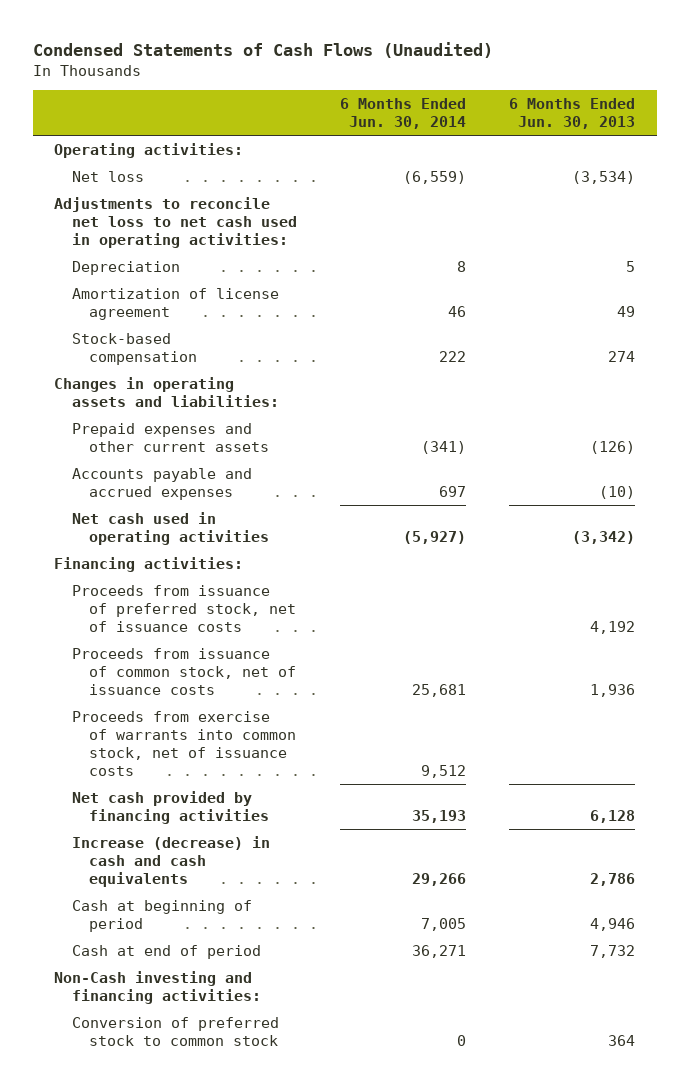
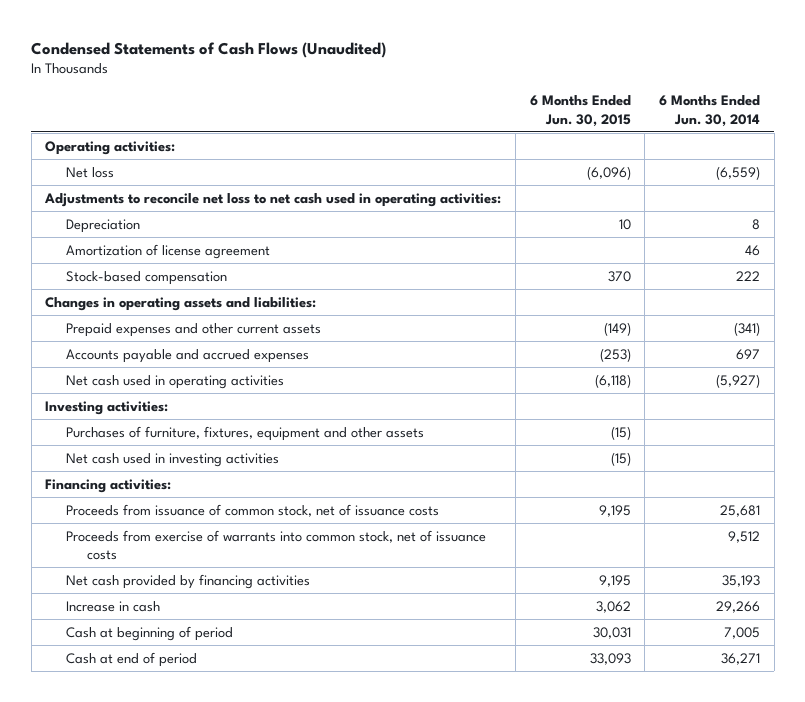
- | 6 Months Ended Jun. 30, 2014 | 6 Months Ended Jun. 30, 2013
+ | 6 Months Ended Jun. 30, 2015 | 6 Months Ended Jun. 30, 2014
+ Investing activities:
+ Purchases of furniture, fixtures, equipment and other assets | (15) |
+ Net cash used in investing activities | (15) |
- Proceeds from issuance of preferred stock, net of issuance costs | | 4,192
- Increase (decrease) in cash and cash equivalents | 29,266 | 2,786
+ Increase in cash | 3,062 | 29,266
- Non-Cash investing and financing activities:
- Conversion of preferred stock to common stock | 0 | 364

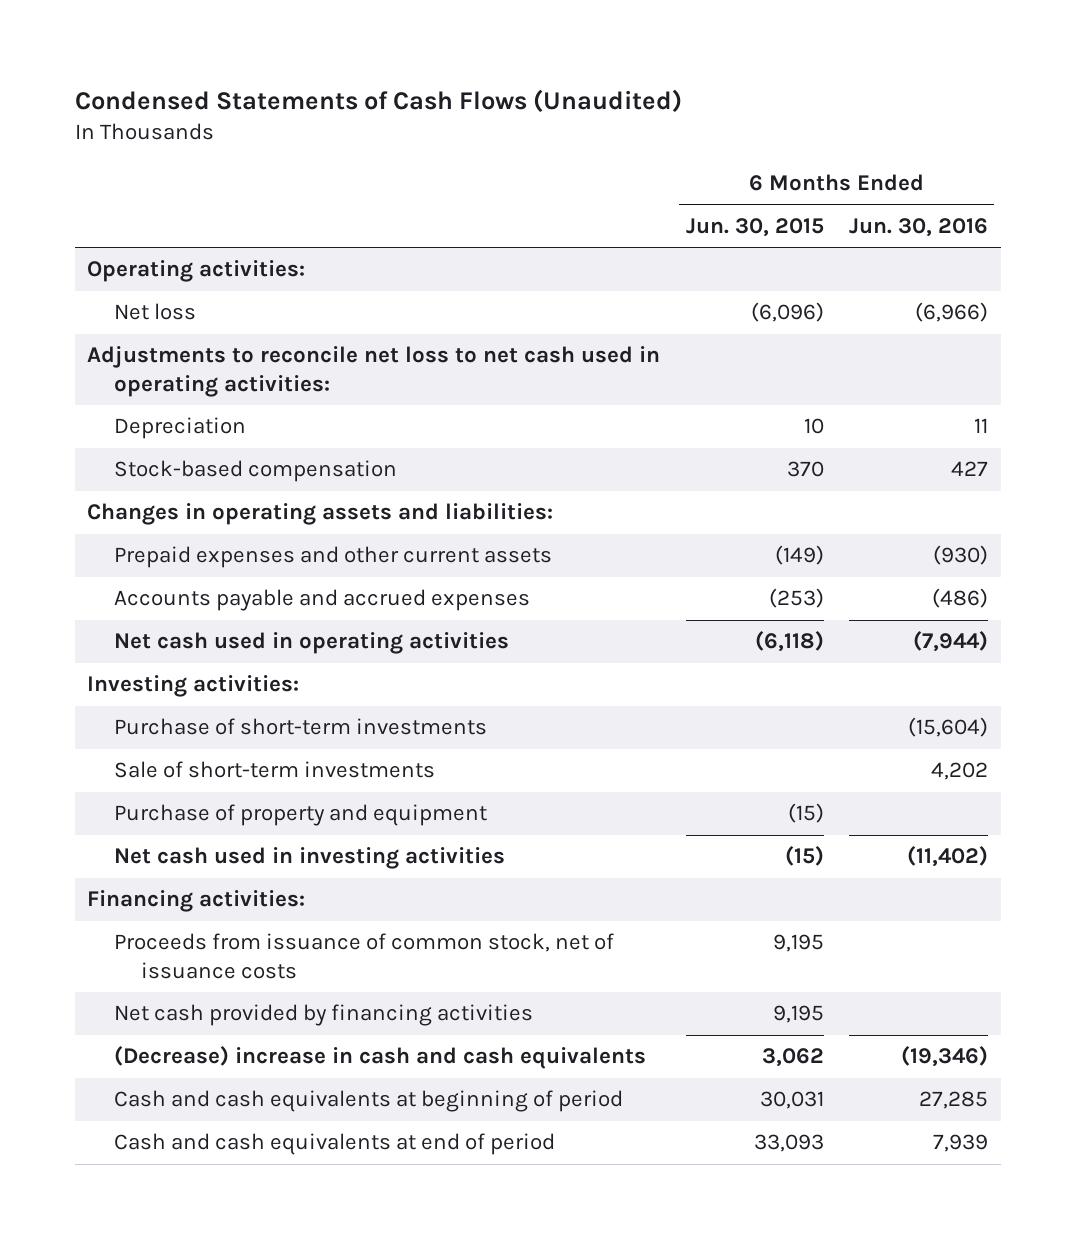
- | 6 Months Ended Jun. 30, 2015 | 6 Months Ended Jun. 30, 2014
+ | 6 Months Ended Jun. 30, 2015 | 6 Months Ended Jun. 30, 2016
- Amortization of license agreement | | 46
- Purchases of furniture, fixtures, equipment and other assets | (15) |
+ Purchase of short-term investments | | (15,604)
+ Sale of short-term investments | | 4,202
+ Purchase of property and equipment | (15) |
- Proceeds from exercise of warrants into common stock, net of issuance costs | | 9,512
- Increase in cash | 3,062 | 29,266
- Cash at beginning of period | 30,031 | 7,005
- Cash at end of period | 33,093 | 36,271
+ (Decrease) increase in cash and cash equivalents | 3,062 | (19,346)
+ Cash and cash equivalents at beginning of period | 30,031 | 27,285
+ Cash and cash equivalents at end of period | 33,093 | 7,939

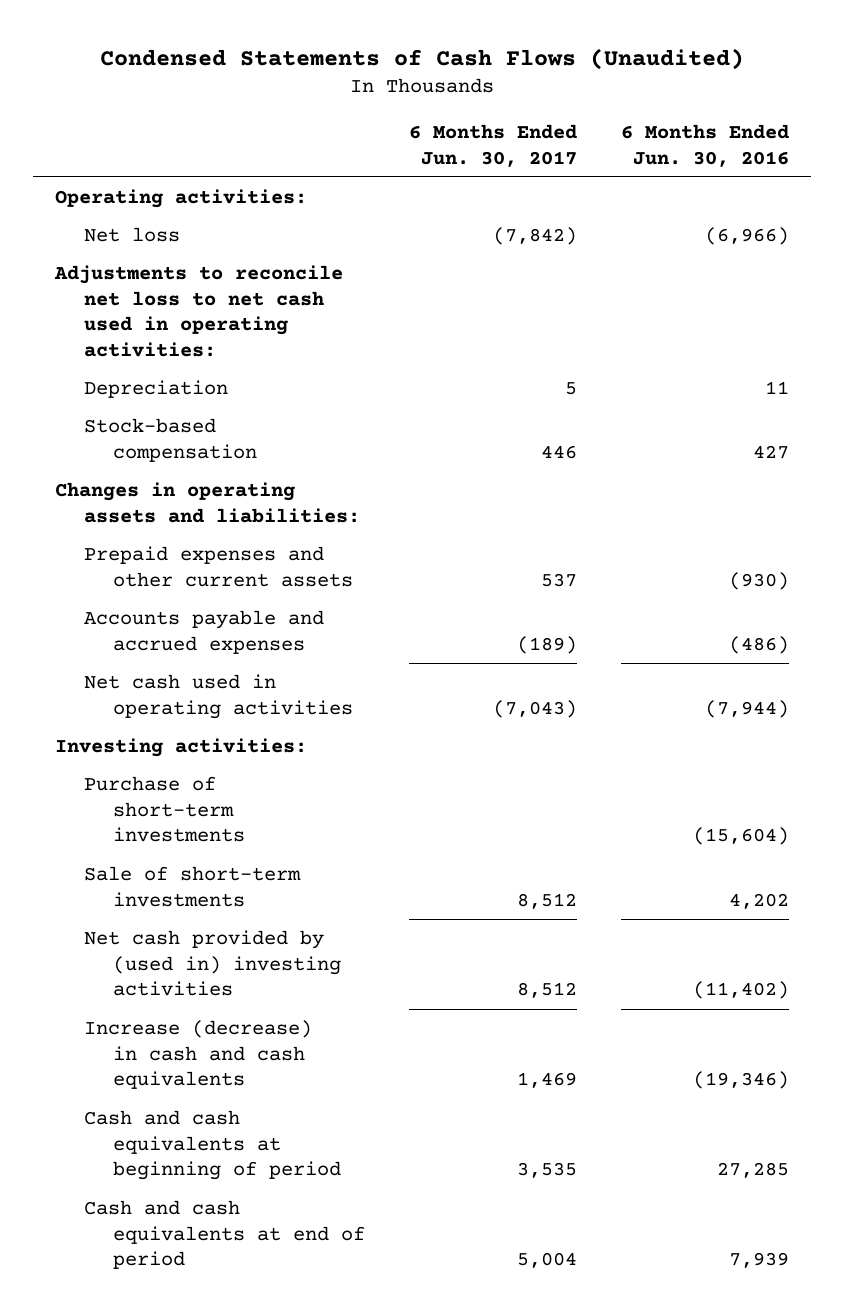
- | 6 Months Ended Jun. 30, 2015 | 6 Months Ended Jun. 30, 2016
+ | 6 Months Ended Jun. 30, 2017 | 6 Months Ended Jun. 30, 2016
- Purchase of property and equipment | (15) |
- Net cash used in investing activities | (15) | (11,402)
- Financing activities:
- Proceeds from issuance of common stock, net of issuance costs | 9,195 |
- Net cash provided by financing activities | 9,195 |
- (Decrease) increase in cash and cash equivalents | 3,062 | (19,346)
+ Net cash provided by (used in) investing activities | 8,512 | (11,402)
+ Increase (decrease) in cash and cash equivalents | 1,469 | (19,346)

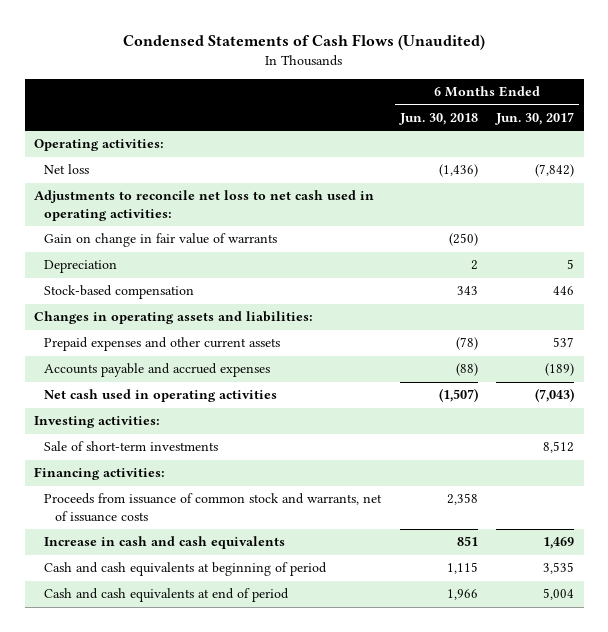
- | 6 Months Ended Jun. 30, 2017 | 6 Months Ended Jun. 30, 2016
+ | 6 Months Ended Jun. 30, 2018 | 6 Months Ended Jun. 30, 2017
+ Gain on change in fair value of warrants | (250) |
- Purchase of short-term investments | | (15,604)
- Net cash provided by (used in) investing activities | 8,512 | (11,402)
- Increase (decrease) in cash and cash equivalents | 1,469 | (19,346)
+ Financing activities:
+ Proceeds from issuance of common stock and warrants, net of issuance costs | 2,358 |
+ Increase in cash and cash equivalents | 851 | 1,469

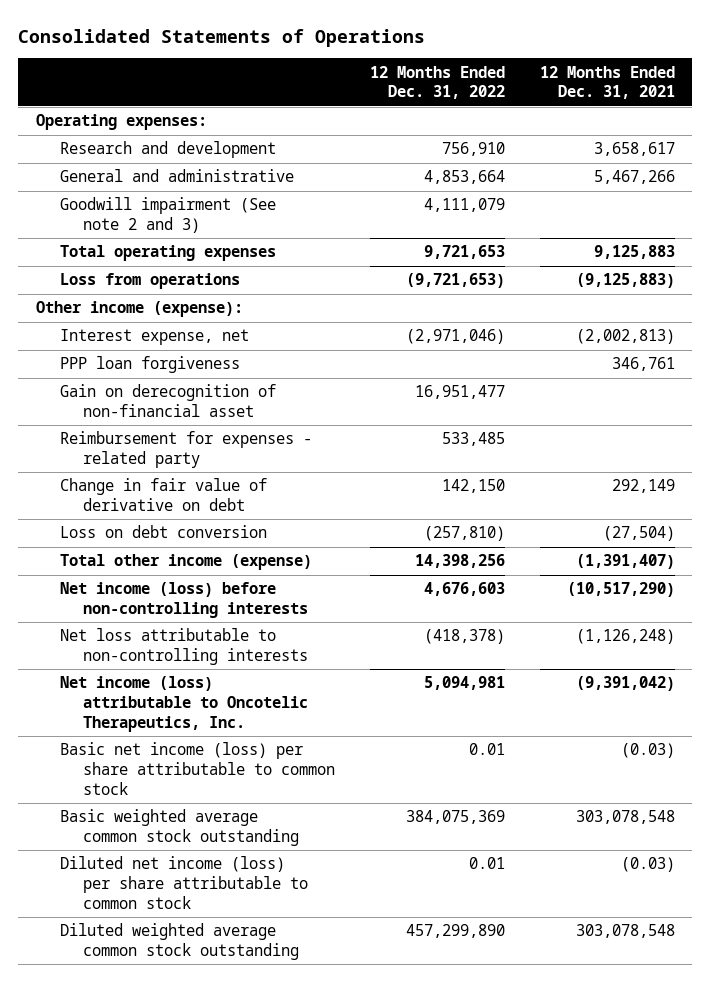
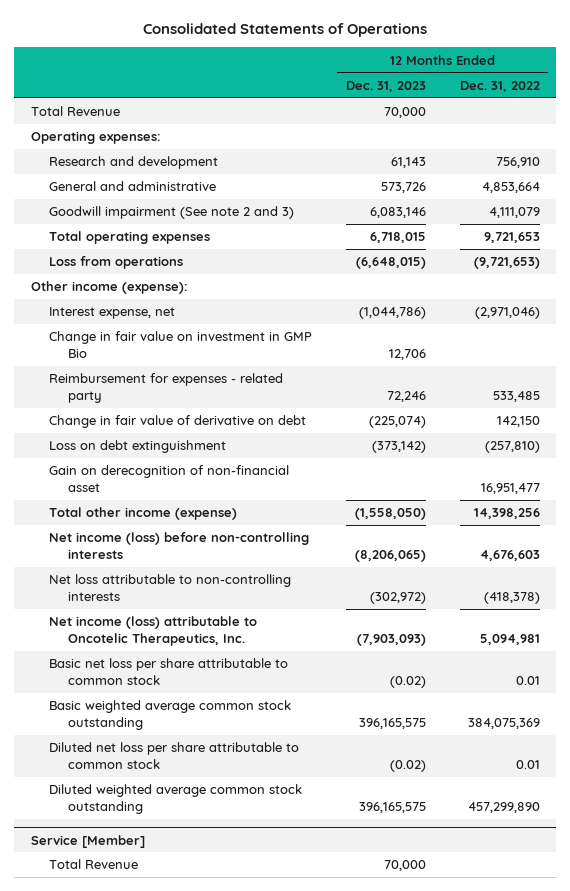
- | 12 Months Ended Dec. 31, 2022 | 12 Months Ended Dec. 31, 2021
+ | 12 Months Ended Dec. 31, 2023 | 12 Months Ended Dec. 31, 2022
+ Total Revenue | 70,000 |
- PPP loan forgiveness | | 346,761
+ Change in fair value on investment in GMP Bio | 12,706 |
- Loss on debt conversion | (257,810) | (27,504)
+ Loss on debt extinguishment | (373,142) | (257,810)
moved down: Gain on derecognition of non-financial asset | | 16,951,477
- Basic net income (loss) per share attributable to common stock | 0.01 | (0.03)
+ Basic net loss per share attributable to common stock | (0.02) | 0.01
- Diluted net income (loss) per share attributable to common stock | 0.01 | (0.03)
+ Diluted net loss per share attributable to common stock | (0.02) | 0.01
+ Service [Member]
+ Total Revenue | 70,000 |

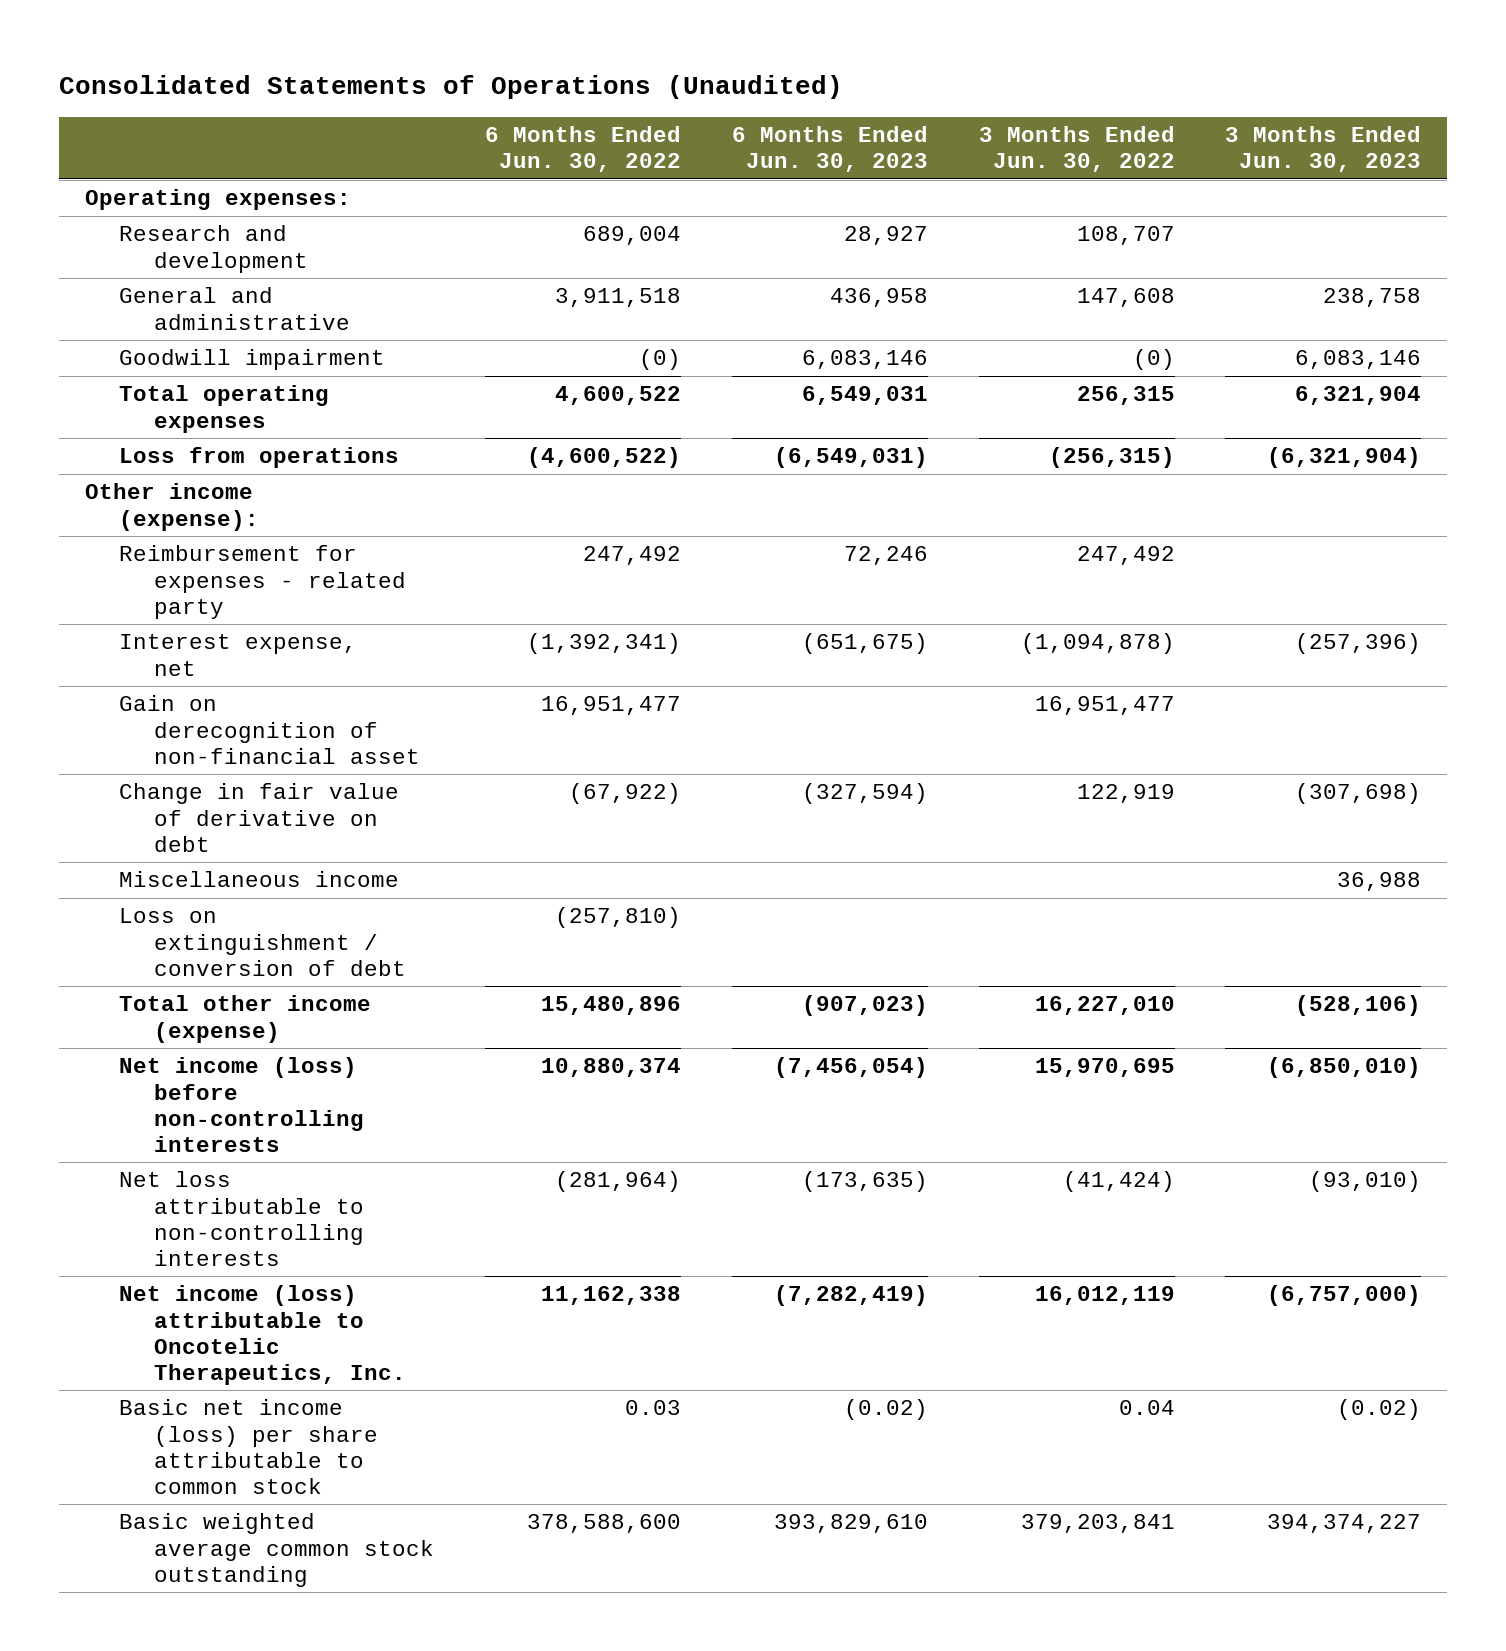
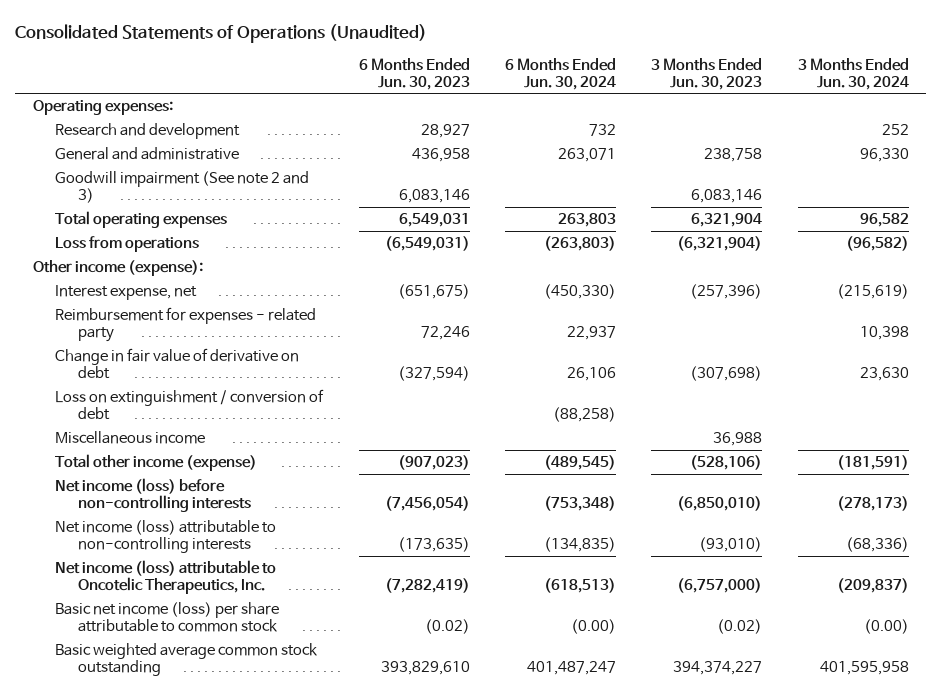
- | 6 Months Ended Jun. 30, 2022 | 6 Months Ended Jun. 30, 2023 | 3 Months Ended Jun. 30, 2022 | 3 Months Ended Jun. 30, 2023
+ | 6 Months Ended Jun. 30, 2023 | 6 Months Ended Jun. 30, 2024 | 3 Months Ended Jun. 30, 2023 | 3 Months Ended Jun. 30, 2024
- Goodwill impairment | (0) | 6,083,146 | (0) | 6,083,146
+ Goodwill impairment (See note 2 and 3) | 6,083,146 | | 6,083,146 |
- Gain on derecognition of non-financial asset | 16,951,477 | | 16,951,477 |
moved down: Reimbursement for expenses - related party | 72,246 | 22,937 | | 10,398
moved down: Miscellaneous income | | | 36,988 |
- Net loss attributable to non-controlling interests | (281,964) | (173,635) | (41,424) | (93,010)
+ Net income (loss) attributable to non-controlling interests | (173,635) | (134,835) | (93,010) | (68,336)

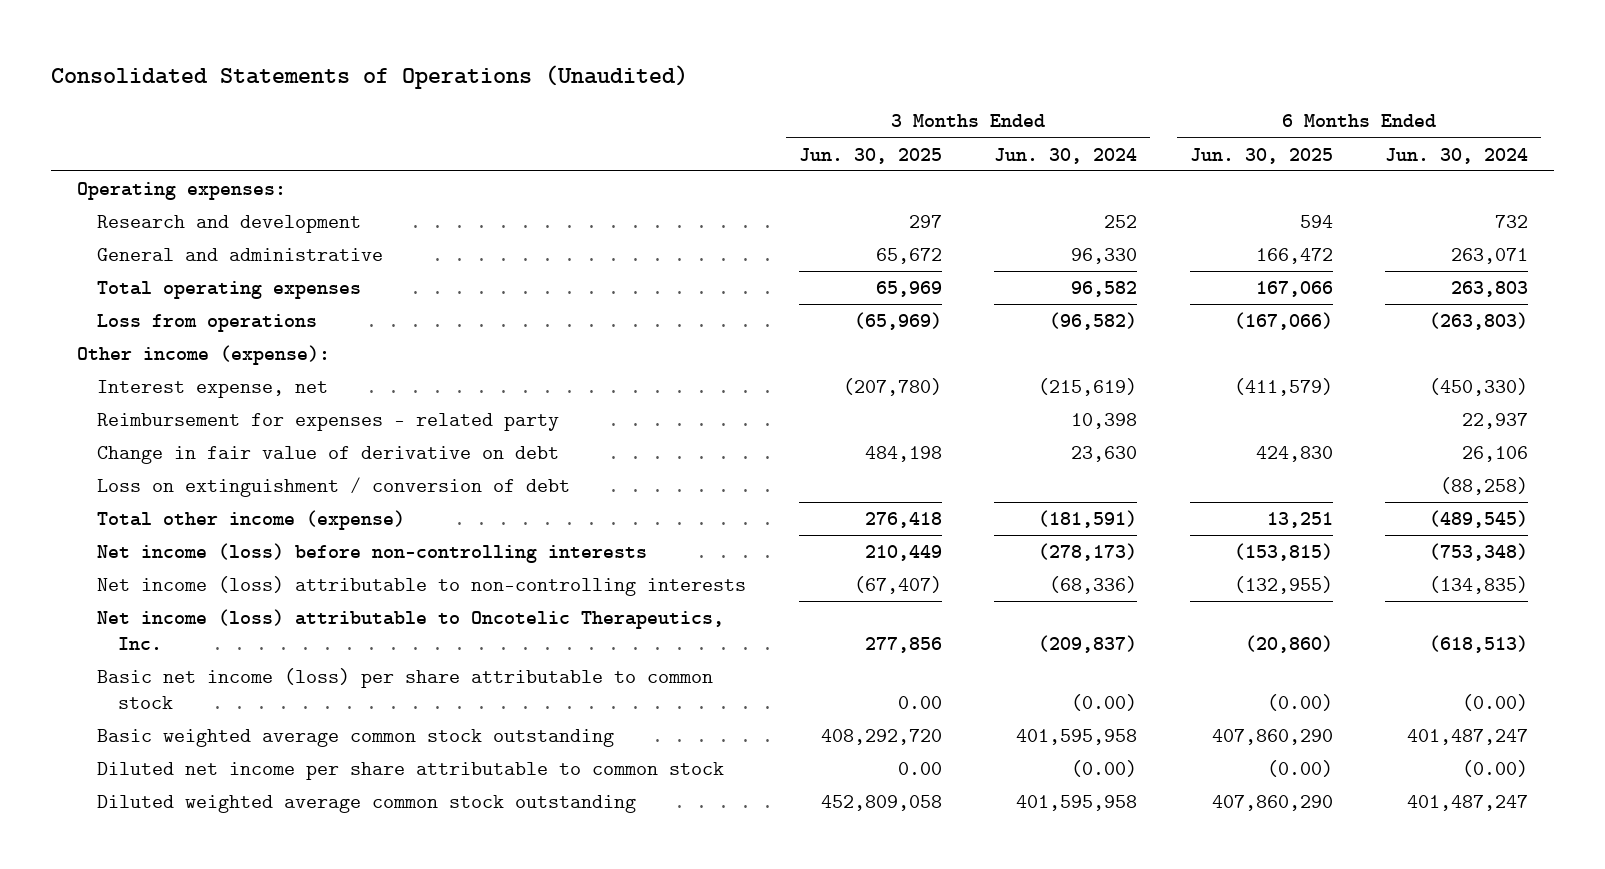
- | 6 Months Ended Jun. 30, 2023 | 6 Months Ended Jun. 30, 2024 | 3 Months Ended Jun. 30, 2023 | 3 Months Ended Jun. 30, 2024
+ | 3 Months Ended Jun. 30, 2025 | 3 Months Ended Jun. 30, 2024 | 6 Months Ended Jun. 30, 2025 | 6 Months Ended Jun. 30, 2024
- Goodwill impairment (See note 2 and 3) | 6,083,146 | | 6,083,146 |
- Miscellaneous income | | | 36,988 |
+ Diluted net income per share attributable to common stock | 0.00 | (0.00) | (0.00) | (0.00)
+ Diluted weighted average common stock outstanding | 452,809,058 | 401,595,958 | 407,860,290 | 401,487,247

